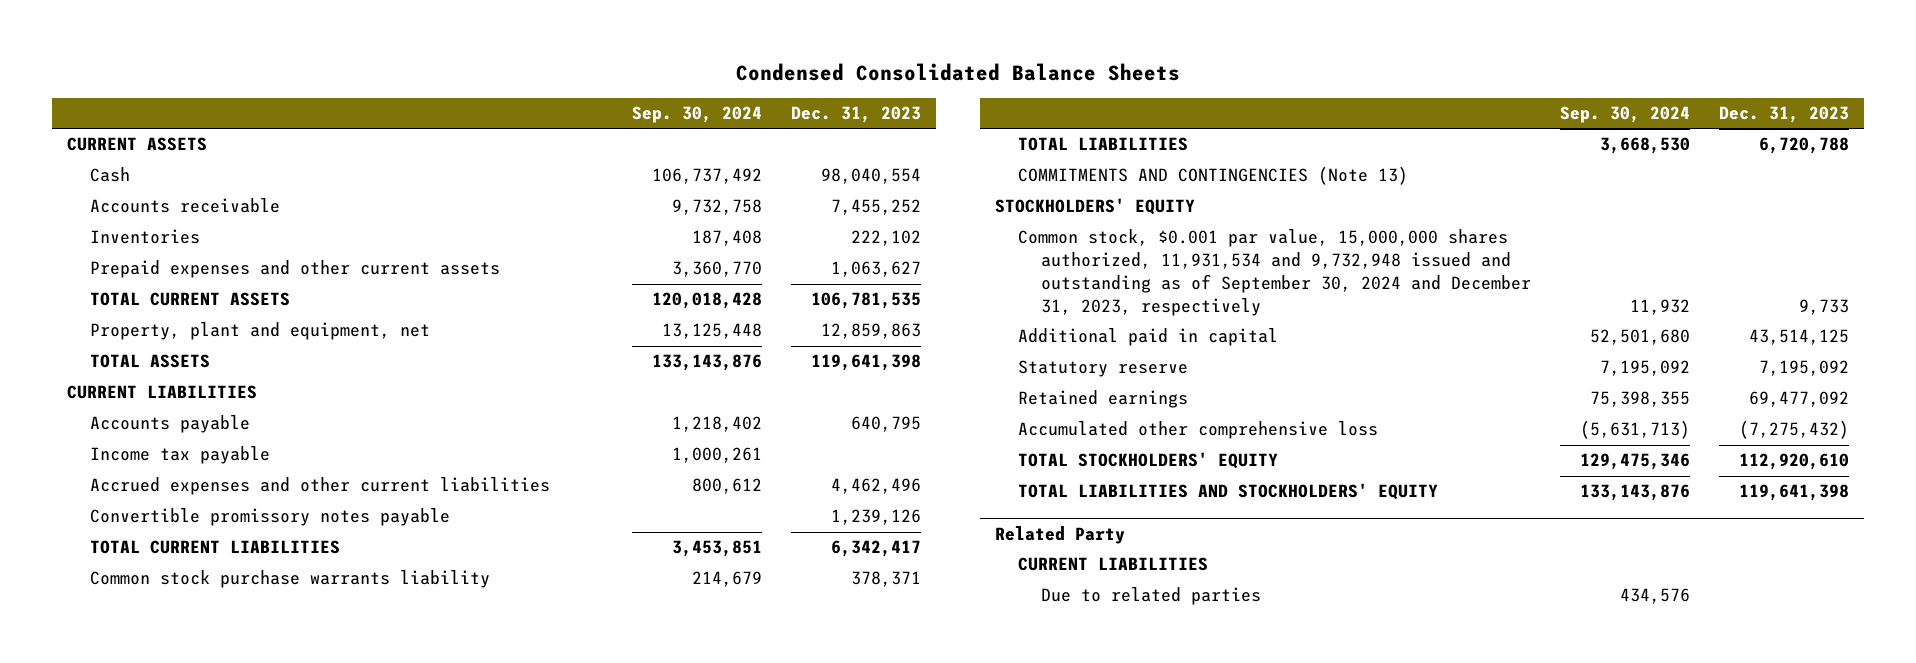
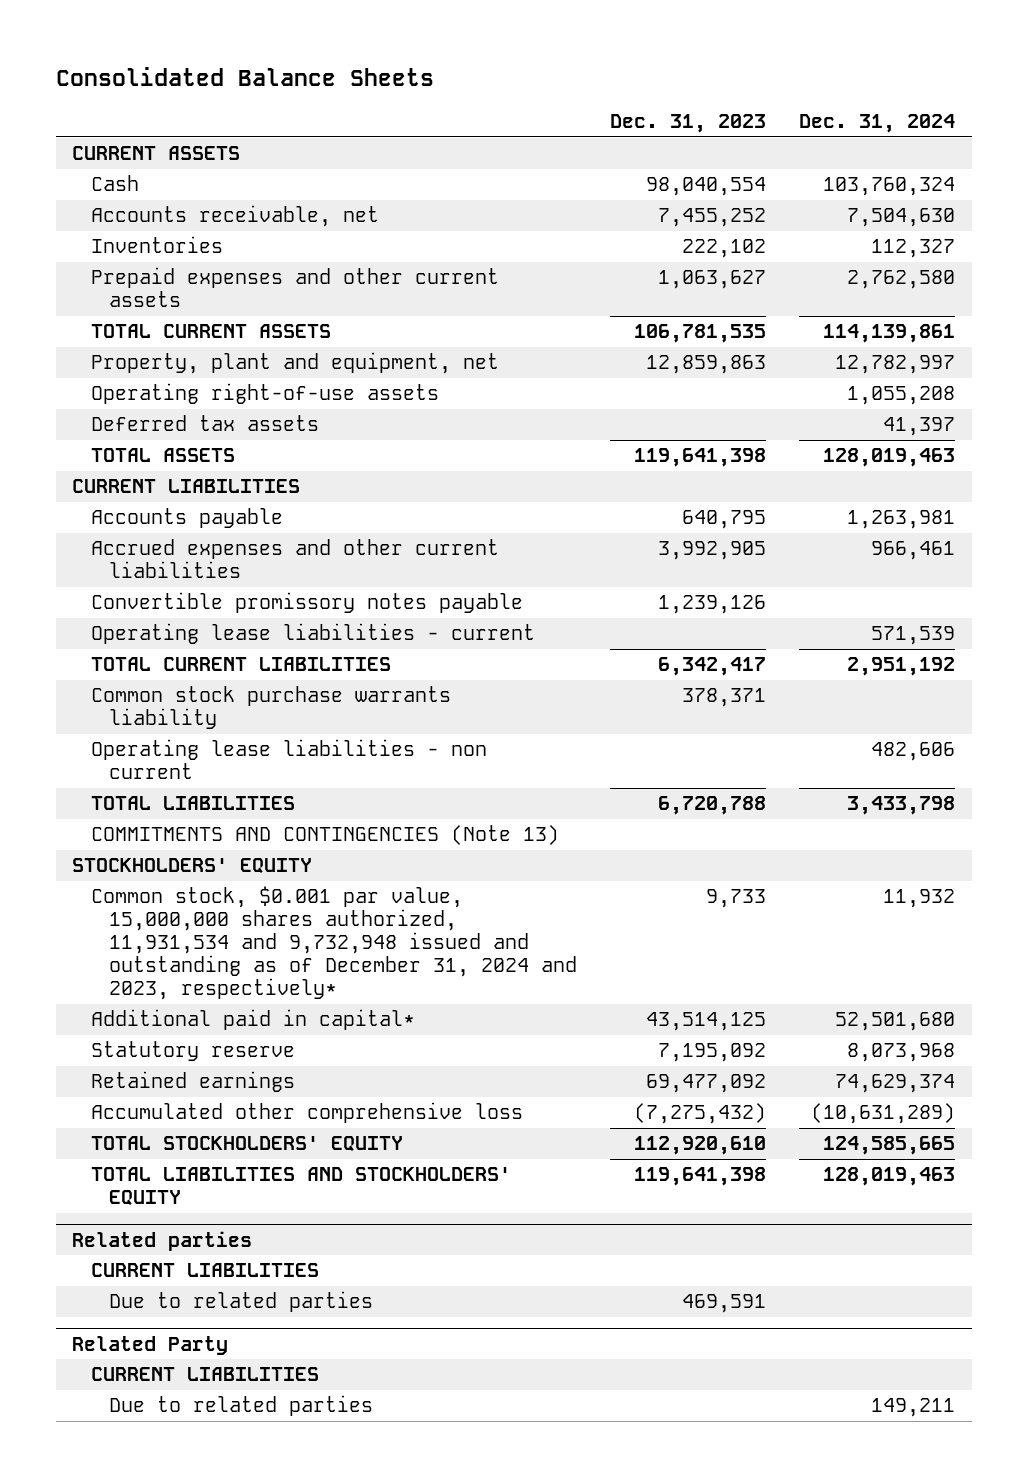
- Condensed Consolidated Balance Sheets
+ Consolidated Balance Sheets
- | Sep. 30, 2024 | Dec. 31, 2023
+ | Dec. 31, 2023 | Dec. 31, 2024
- Accounts receivable | 9,732,758 | 7,455,252
+ Accounts receivable, net | 7,455,252 | 7,504,630
+ Operating right-of-use assets | | 1,055,208
+ Deferred tax assets | | 41,397
- Income tax payable | 1,000,261 |
- Accrued expenses and other current liabilities | 800,612 | 4,462,496
+ Accrued expenses and other current liabilities | 3,992,905 | 966,461
+ Operating lease liabilities - current | | 571,539
+ Operating lease liabilities - non current | | 482,606
- Common stock, $0.001 par value, 15,000,000 shares authorized, 11,931,534 and 9,732,948 issued and outstanding as of September 30, 2024 and December 31, 2023, respectively | 11,932 | 9,733
- Additional paid in capital | 52,501,680 | 43,514,125
+ Common stock, $0.001 par value, 15,000,000 shares authorized, 11,931,534 and 9,732,948 issued and outstanding as of December 31, 2024 and 2023, respectively* | 9,733 | 11,932
+ Additional paid in capital* | 43,514,125 | 52,501,680
+ Related parties
+ CURRENT LIABILITIES
+ Due to related parties | 469,591 |

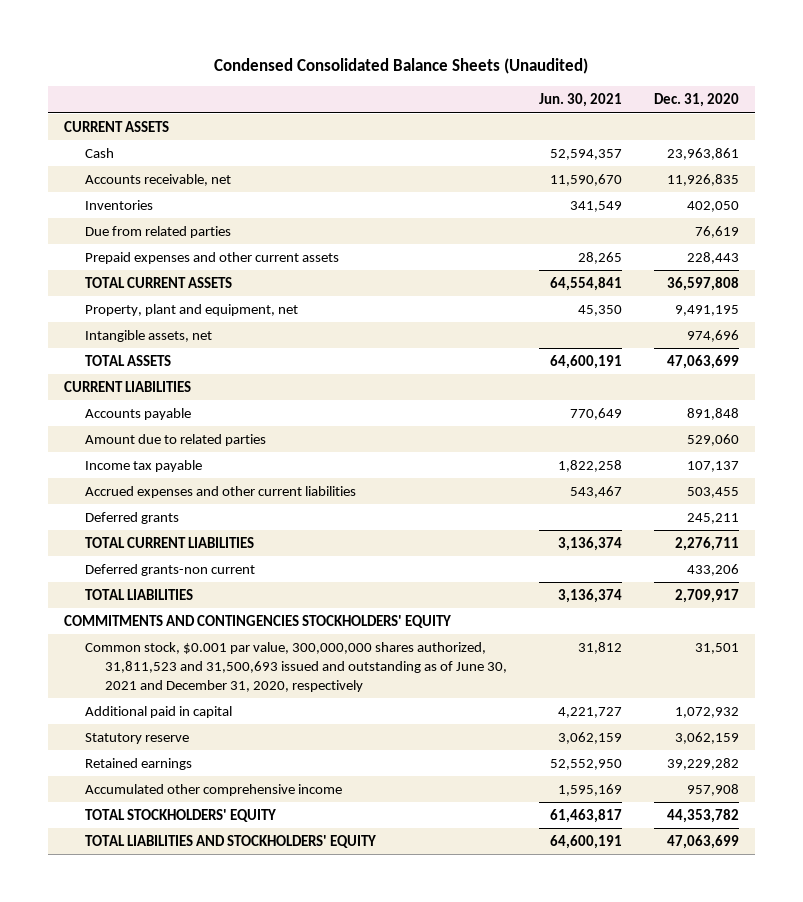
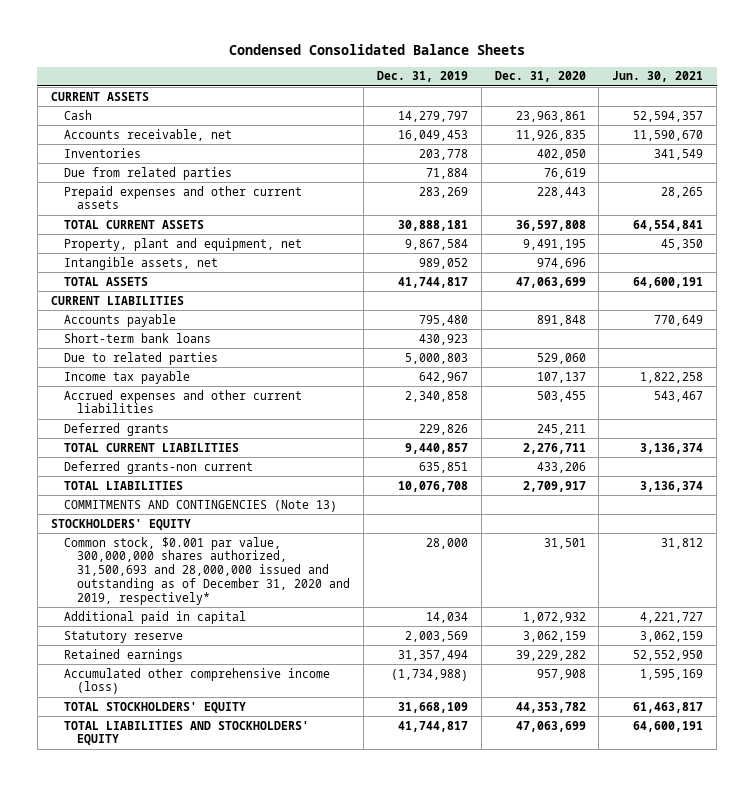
- Condensed Consolidated Balance Sheets (Unaudited)
+ Condensed Consolidated Balance Sheets
- | Jun. 30, 2021 | Dec. 31, 2020
+ | Dec. 31, 2019 | Dec. 31, 2020 | Jun. 30, 2021
- Amount due to related parties | | 529,060
+ Short-term bank loans | 430,923 | |
+ Due to related parties | 5,000,803 | 529,060 |
- COMMITMENTS AND CONTINGENCIES STOCKHOLDERS' EQUITY
- Common stock, $0.001 par value, 300,000,000 shares authorized, 31,811,523 and 31,500,693 issued and outstanding as of June 30, 2021 and December 31, 2020, respectively | 31,812 | 31,501
+ COMMITMENTS AND CONTINGENCIES (Note 13)
+ STOCKHOLDERS' EQUITY
+ Common stock, $0.001 par value, 300,000,000 shares authorized, 31,500,693 and 28,000,000 issued and outstanding as of December 31, 2020 and 2019, respectively* | 28,000 | 31,501 | 31,812
- Accumulated other comprehensive income | 1,595,169 | 957,908
+ Accumulated other comprehensive income (loss) | (1,734,988) | 957,908 | 1,595,169

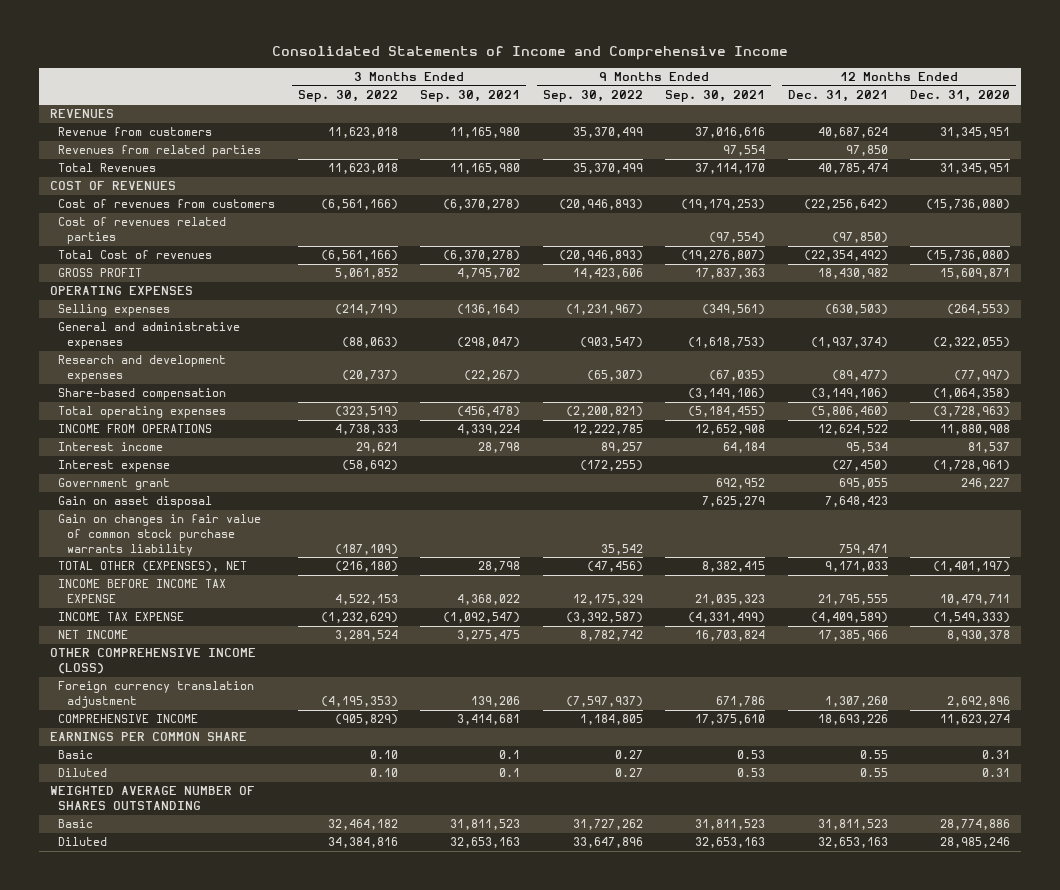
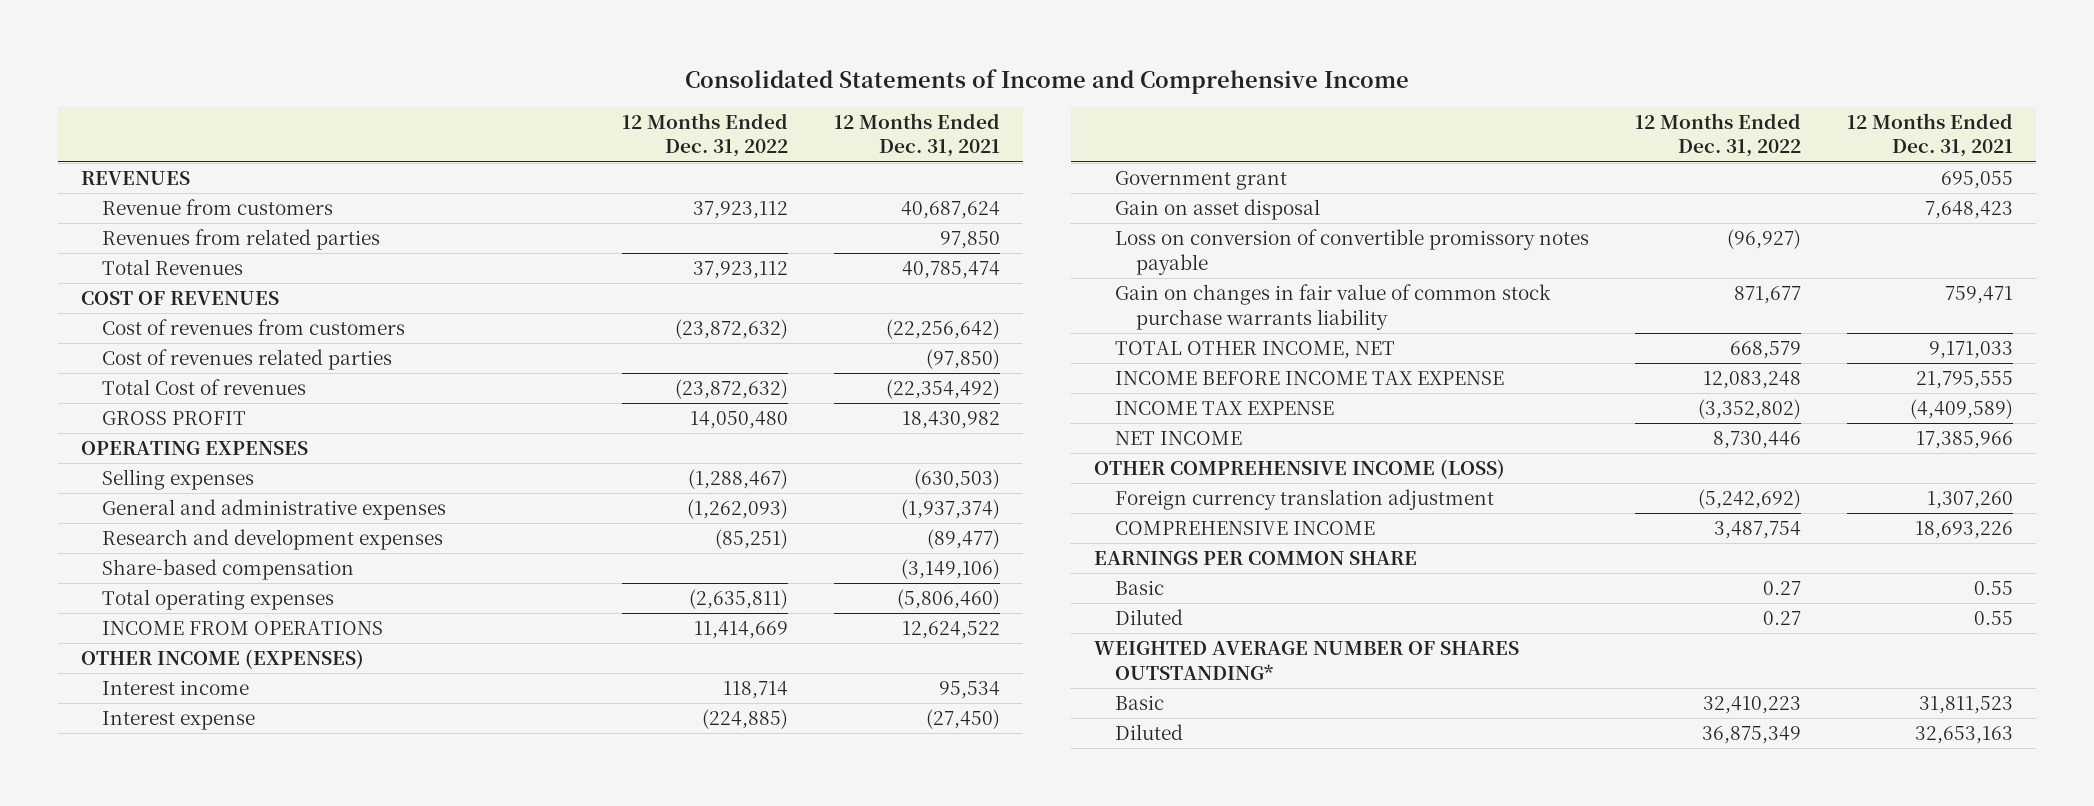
- | 3 Months Ended Sep. 30, 2022 | 3 Months Ended Sep. 30, 2021 | 9 Months Ended Sep. 30, 2022 | 9 Months Ended Sep. 30, 2021 | 12 Months Ended Dec. 31, 2021 | 12 Months Ended Dec. 31, 2020
+ | 12 Months Ended Dec. 31, 2022 | 12 Months Ended Dec. 31, 2021
+ OTHER INCOME (EXPENSES)
+ Loss on conversion of convertible promissory notes payable | (96,927) |
- TOTAL OTHER (EXPENSES), NET | (216,180) | 28,798 | (47,456) | 8,382,415 | 9,171,033 | (1,401,197)
+ TOTAL OTHER INCOME, NET | 668,579 | 9,171,033
- WEIGHTED AVERAGE NUMBER OF SHARES OUTSTANDING
+ WEIGHTED AVERAGE NUMBER OF SHARES OUTSTANDING*

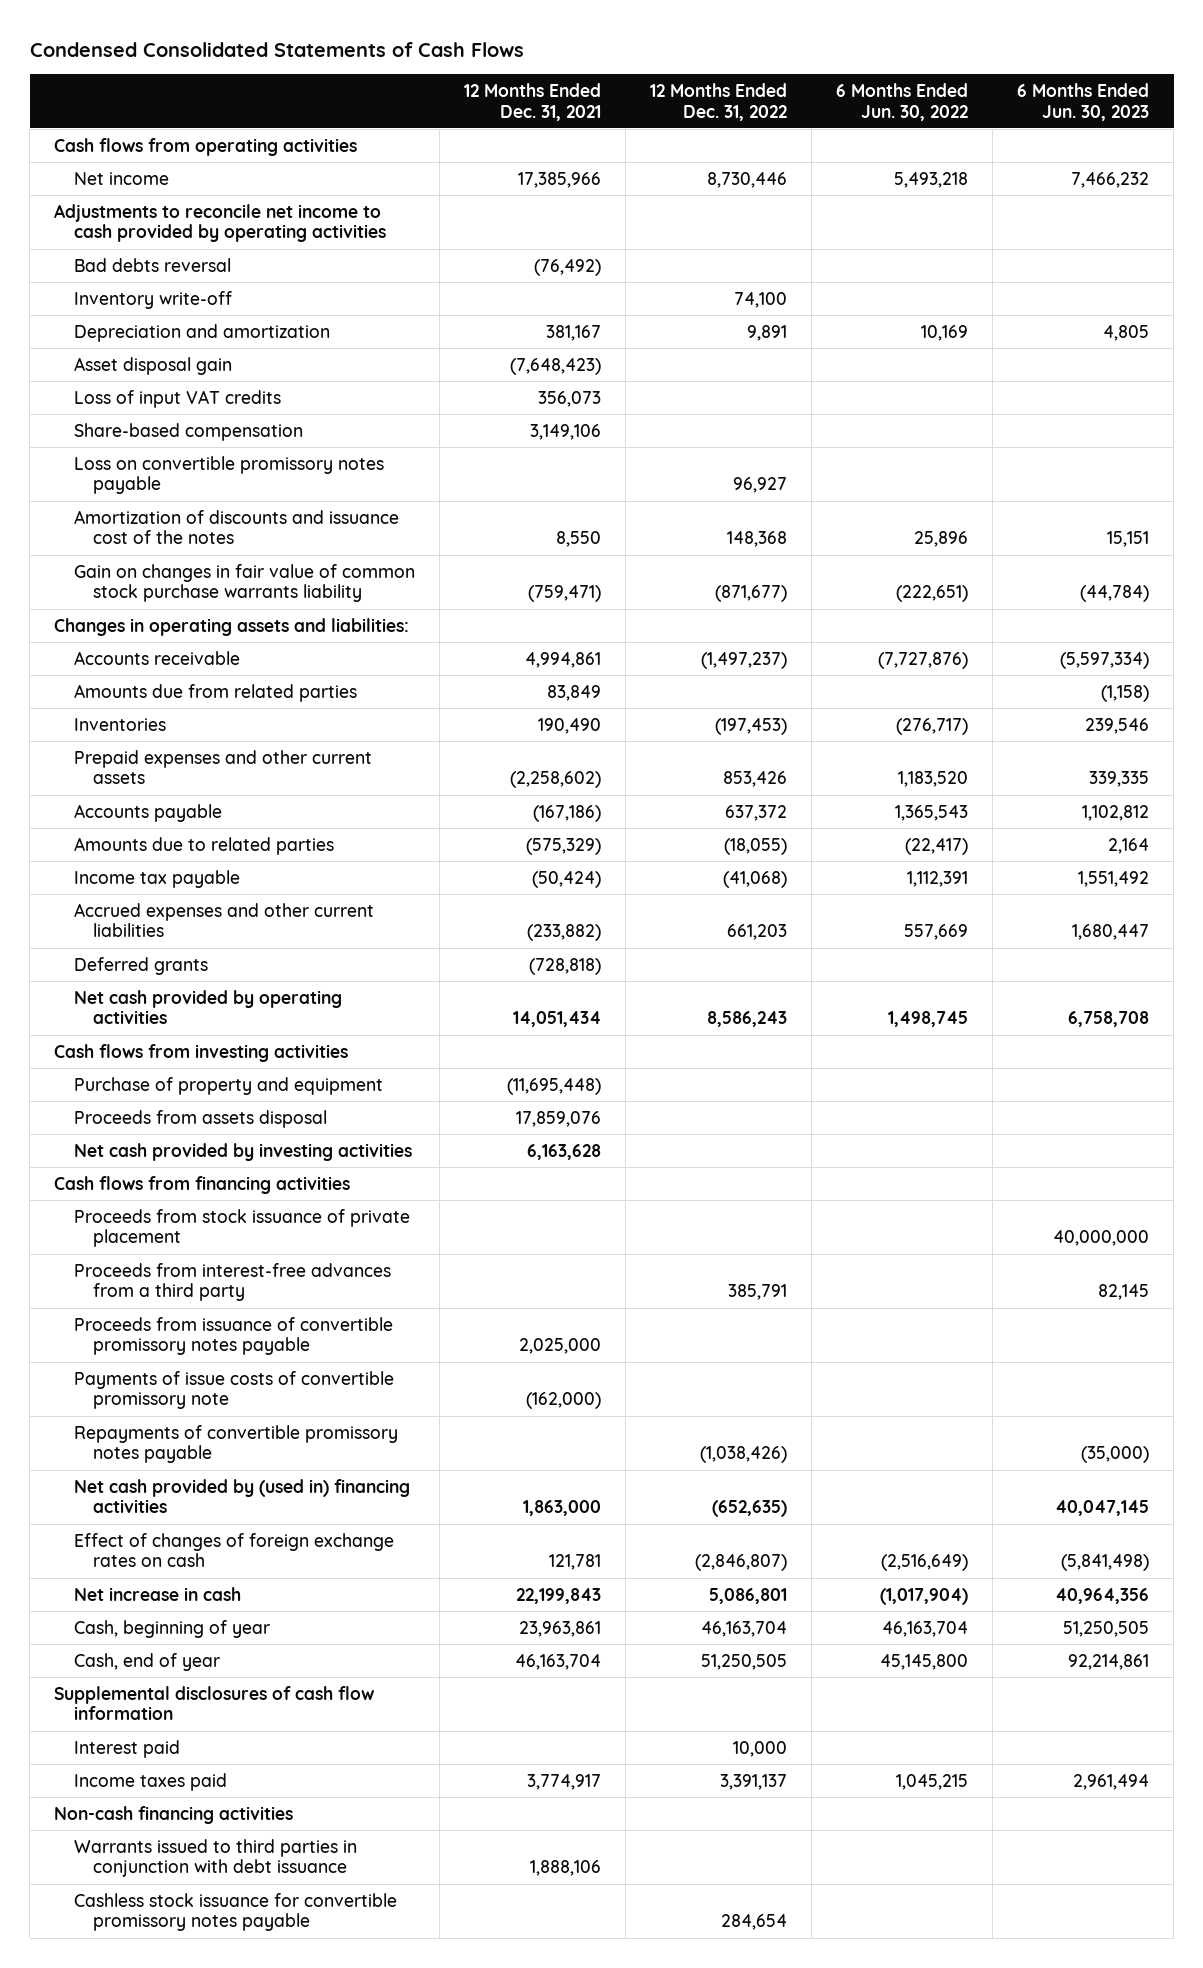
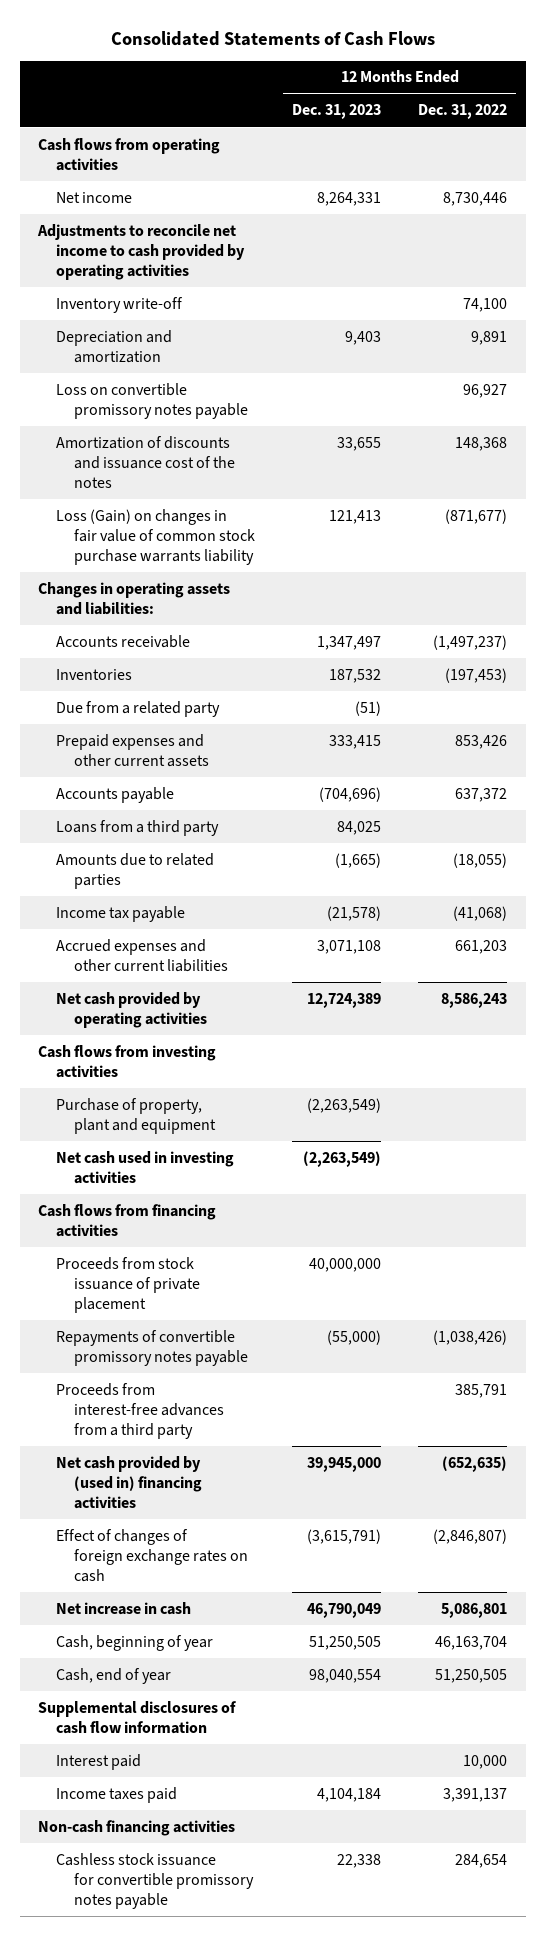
- Condensed Consolidated Statements of Cash Flows
+ Consolidated Statements of Cash Flows
- | 12 Months Ended Dec. 31, 2021 | 12 Months Ended Dec. 31, 2022 | 6 Months Ended Jun. 30, 2022 | 6 Months Ended Jun. 30, 2023
+ | 12 Months Ended Dec. 31, 2023 | 12 Months Ended Dec. 31, 2022
- Bad debts reversal | (76,492) | | |
- Asset disposal gain | (7,648,423) | | |
- Loss of input VAT credits | 356,073 | | |
- Share-based compensation | 3,149,106 | | |
- Gain on changes in fair value of common stock purchase warrants liability | (759,471) | (871,677) | (222,651) | (44,784)
+ Loss (Gain) on changes in fair value of common stock purchase warrants liability | 121,413 | (871,677)
- Amounts due from related parties | 83,849 | | | (1,158)
+ Due from a related party | (51) |
+ Loans from a third party | 84,025 |
- Deferred grants | (728,818) | | |
- Purchase of property and equipment | (11,695,448) | | |
- Proceeds from assets disposal | 17,859,076 | | |
- Net cash provided by investing activities | 6,163,628 | | |
+ Purchase of property, plant and equipment | (2,263,549) |
+ Net cash used in investing activities | (2,263,549) |
- Proceeds from issuance of convertible promissory notes payable | 2,025,000 | | |
- Payments of issue costs of convertible promissory note | (162,000) | | |
moved down: Proceeds from interest-free advances from a third party | | 385,791
- Warrants issued to third parties in conjunction with debt issuance | 1,888,106 | | |

